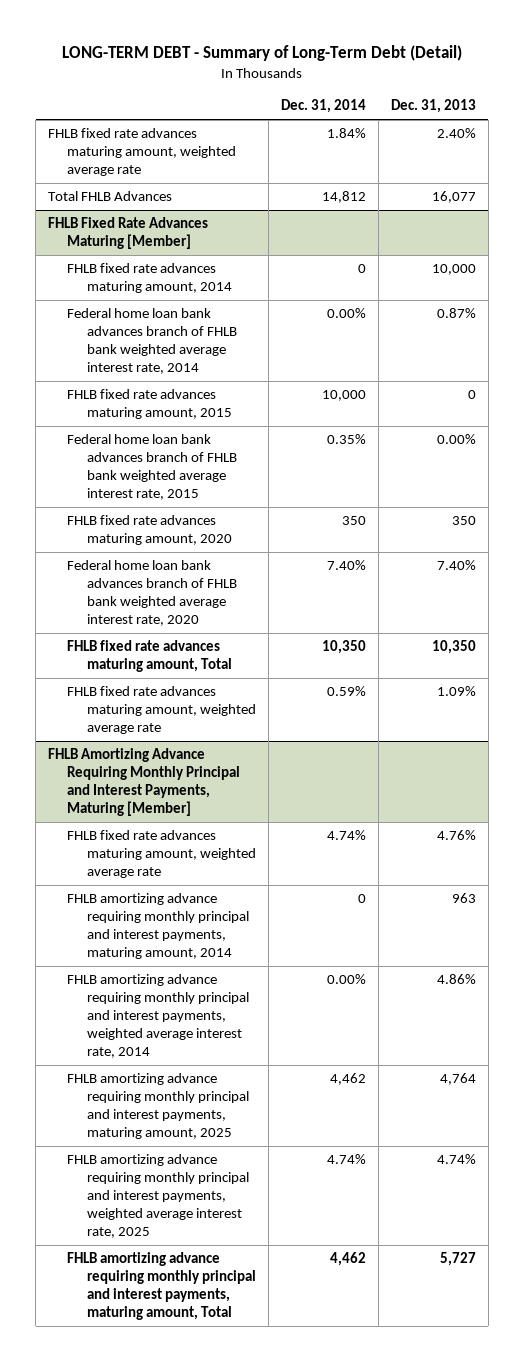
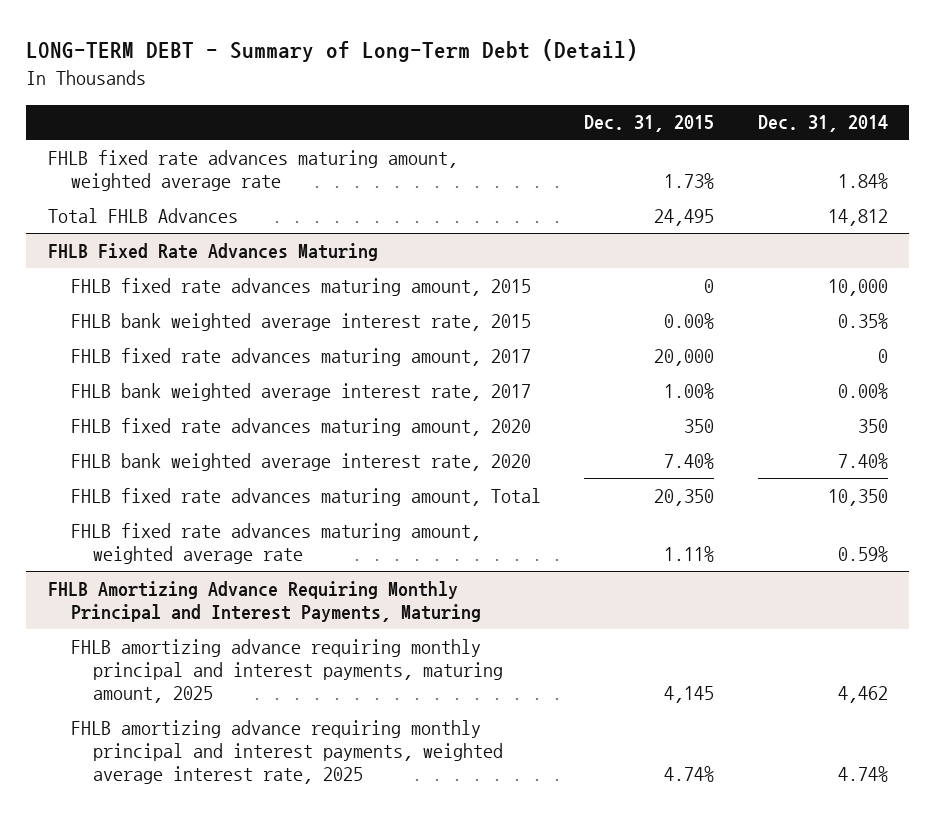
- | Dec. 31, 2014 | Dec. 31, 2013
+ | Dec. 31, 2015 | Dec. 31, 2014
- FHLB Fixed Rate Advances Maturing [Member]
- FHLB fixed rate advances maturing amount, 2014 | 0 | 10,000
- Federal home loan bank advances branch of FHLB bank weighted average interest rate, 2014 | 0.00% | 0.87%
+ FHLB Fixed Rate Advances Maturing
- Federal home loan bank advances branch of FHLB bank weighted average interest rate, 2015 | 0.35% | 0.00%
+ FHLB bank weighted average interest rate, 2015 | 0.00% | 0.35%
+ FHLB fixed rate advances maturing amount, 2017 | 20,000 | 0
+ FHLB bank weighted average interest rate, 2017 | 1.00% | 0.00%
- Federal home loan bank advances branch of FHLB bank weighted average interest rate, 2020 | 7.40% | 7.40%
+ FHLB bank weighted average interest rate, 2020 | 7.40% | 7.40%
- FHLB Amortizing Advance Requiring Monthly Principal and Interest Payments, Maturing [Member]
- FHLB fixed rate advances maturing amount, weighted average rate | 4.74% | 4.76%
- FHLB amortizing advance requiring monthly principal and interest payments, maturing amount, 2014 | 0 | 963
- FHLB amortizing advance requiring monthly principal and interest payments, weighted average interest rate, 2014 | 0.00% | 4.86%
+ FHLB Amortizing Advance Requiring Monthly Principal and Interest Payments, Maturing
- FHLB amortizing advance requiring monthly principal and interest payments, maturing amount, Total | 4,462 | 5,727

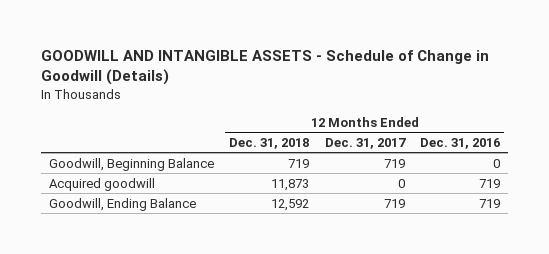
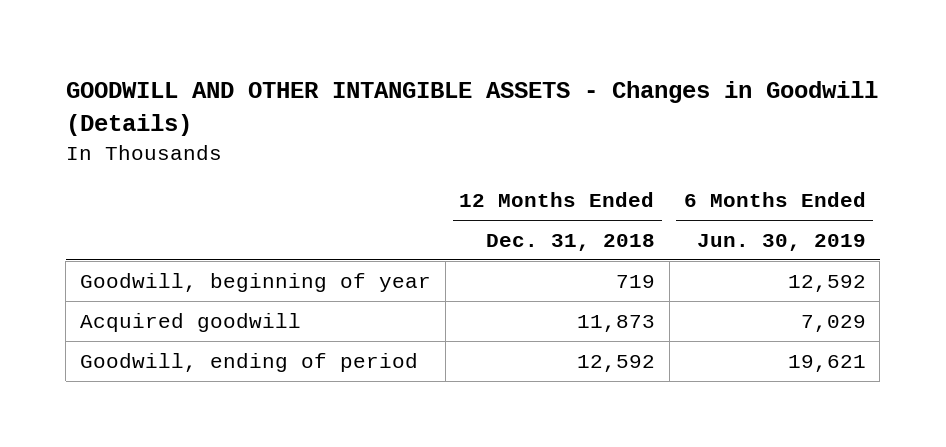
- GOODWILL AND INTANGIBLE ASSETS - Schedule of Change in Goodwill (Details)
+ GOODWILL AND OTHER INTANGIBLE ASSETS - Changes in Goodwill (Details)
- | 12 Months Ended Dec. 31, 2018 | 12 Months Ended Dec. 31, 2017 | 12 Months Ended Dec. 31, 2016
+ | 12 Months Ended Dec. 31, 2018 | 6 Months Ended Jun. 30, 2019
- Goodwill, Beginning Balance | 719 | 719 | 0
+ Goodwill, beginning of year | 719 | 12,592
- Goodwill, Ending Balance | 12,592 | 719 | 719
+ Goodwill, ending of period | 12,592 | 19,621

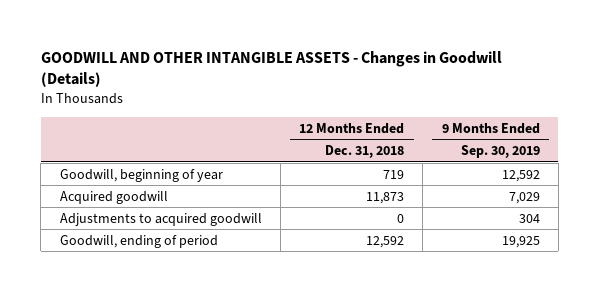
- | 12 Months Ended Dec. 31, 2018 | 6 Months Ended Jun. 30, 2019
+ | 12 Months Ended Dec. 31, 2018 | 9 Months Ended Sep. 30, 2019
+ Adjustments to acquired goodwill | 0 | 304

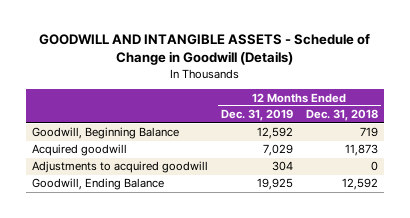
- GOODWILL AND OTHER INTANGIBLE ASSETS - Changes in Goodwill (Details)
+ GOODWILL AND INTANGIBLE ASSETS - Schedule of Change in Goodwill (Details)
- | 12 Months Ended Dec. 31, 2018 | 9 Months Ended Sep. 30, 2019
+ | 12 Months Ended Dec. 31, 2019 | 12 Months Ended Dec. 31, 2018
- Goodwill, beginning of year | 719 | 12,592
+ Goodwill, Beginning Balance | 12,592 | 719
- Goodwill, ending of period | 12,592 | 19,925
+ Goodwill, Ending Balance | 19,925 | 12,592

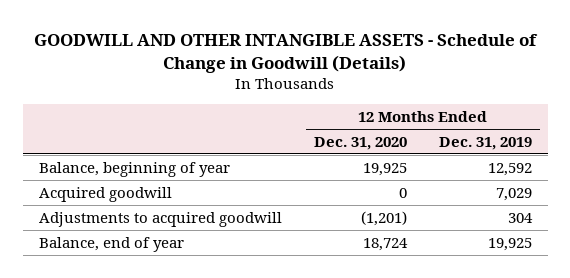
- GOODWILL AND INTANGIBLE ASSETS - Schedule of Change in Goodwill (Details)
+ GOODWILL AND OTHER INTANGIBLE ASSETS - Schedule of Change in Goodwill (Details)
- | 12 Months Ended Dec. 31, 2019 | 12 Months Ended Dec. 31, 2018
+ | 12 Months Ended Dec. 31, 2020 | 12 Months Ended Dec. 31, 2019
- Goodwill, Beginning Balance | 12,592 | 719
+ Balance, beginning of year | 19,925 | 12,592
- Goodwill, Ending Balance | 19,925 | 12,592
+ Balance, end of year | 18,724 | 19,925

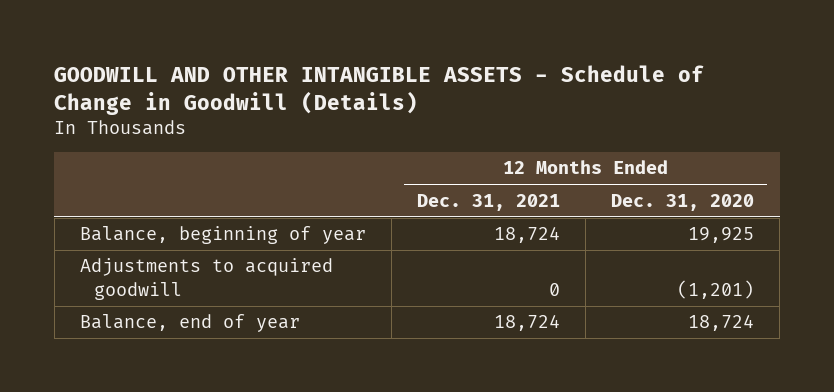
- | 12 Months Ended Dec. 31, 2020 | 12 Months Ended Dec. 31, 2019
+ | 12 Months Ended Dec. 31, 2021 | 12 Months Ended Dec. 31, 2020
- Acquired goodwill | 0 | 7,029

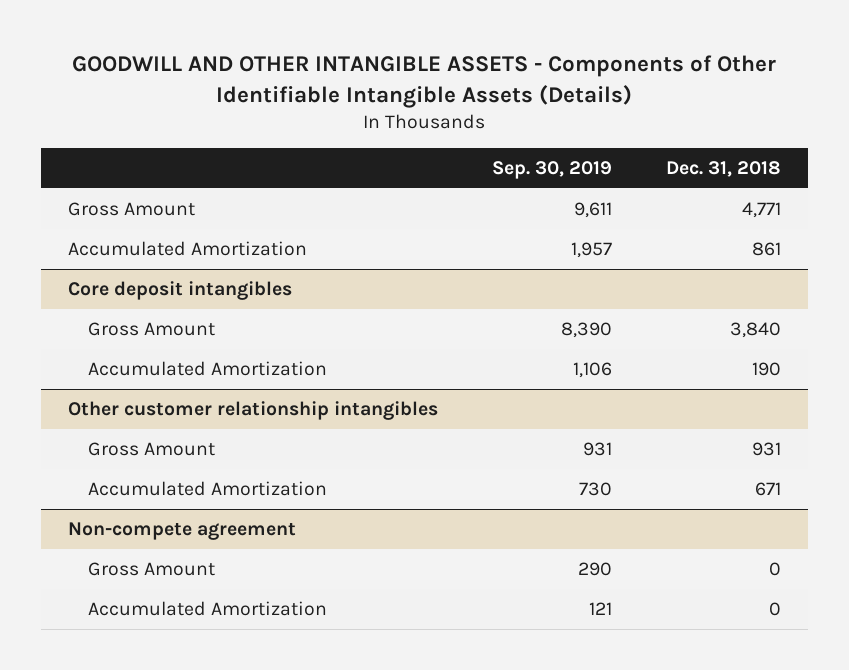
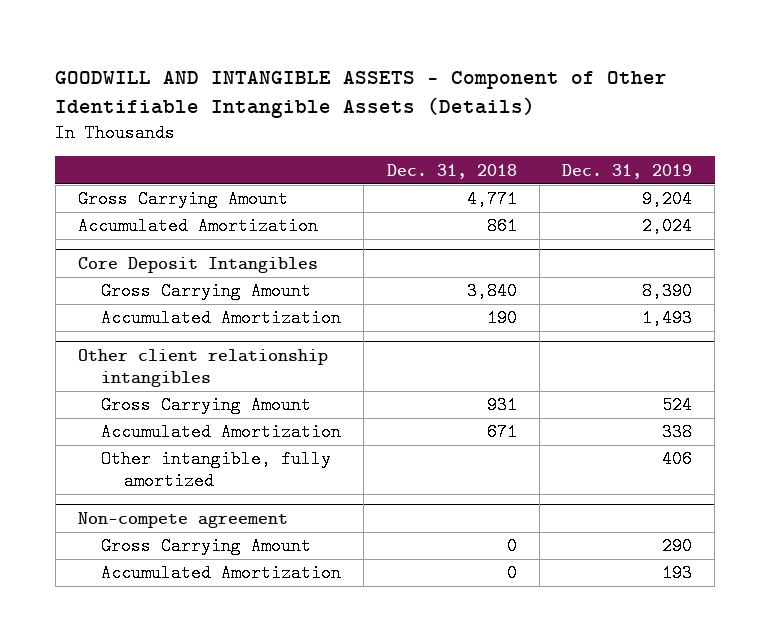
- GOODWILL AND OTHER INTANGIBLE ASSETS - Components of Other Identifiable Intangible Assets (Details)
+ GOODWILL AND INTANGIBLE ASSETS - Component of Other Identifiable Intangible Assets (Details)
- | Sep. 30, 2019 | Dec. 31, 2018
+ | Dec. 31, 2018 | Dec. 31, 2019
- Gross Amount | 9,611 | 4,771
+ Gross Carrying Amount | 4,771 | 9,204
- Core deposit intangibles
- Gross Amount | 8,390 | 3,840
+ Core Deposit Intangibles
+ Gross Carrying Amount | 3,840 | 8,390
- Other customer relationship intangibles
- Gross Amount | 931 | 931
+ Other client relationship intangibles
+ Gross Carrying Amount | 931 | 524
+ Other intangible, fully amortized | | 406
@ Non-compete agreement
- Gross Amount | 290 | 0
+ Gross Carrying Amount | 0 | 290

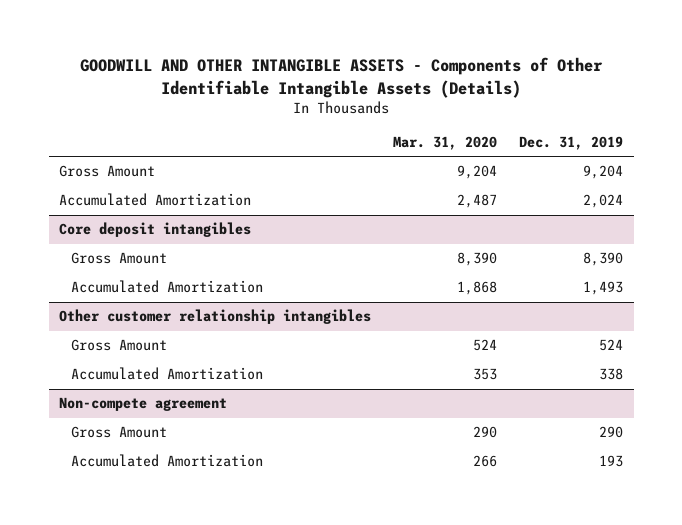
- GOODWILL AND INTANGIBLE ASSETS - Component of Other Identifiable Intangible Assets (Details)
+ GOODWILL AND OTHER INTANGIBLE ASSETS - Components of Other Identifiable Intangible Assets (Details)
- | Dec. 31, 2018 | Dec. 31, 2019
+ | Mar. 31, 2020 | Dec. 31, 2019
- Gross Carrying Amount | 4,771 | 9,204
+ Gross Amount | 9,204 | 9,204
- Core Deposit Intangibles
- Gross Carrying Amount | 3,840 | 8,390
+ Core deposit intangibles
+ Gross Amount | 8,390 | 8,390
- Other client relationship intangibles
- Gross Carrying Amount | 931 | 524
+ Other customer relationship intangibles
+ Gross Amount | 524 | 524
- Other intangible, fully amortized | | 406
@ Non-compete agreement
- Gross Carrying Amount | 0 | 290
+ Gross Amount | 290 | 290

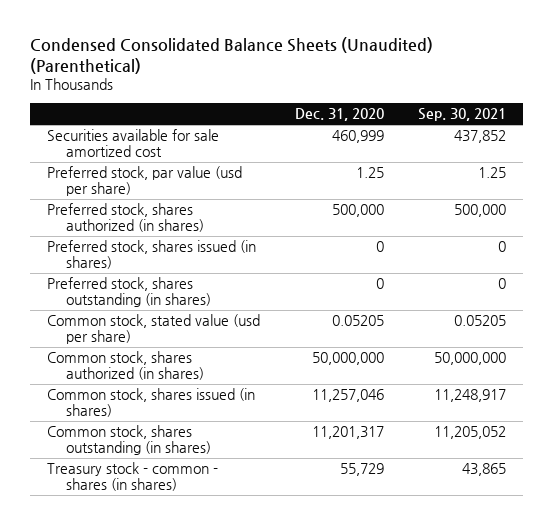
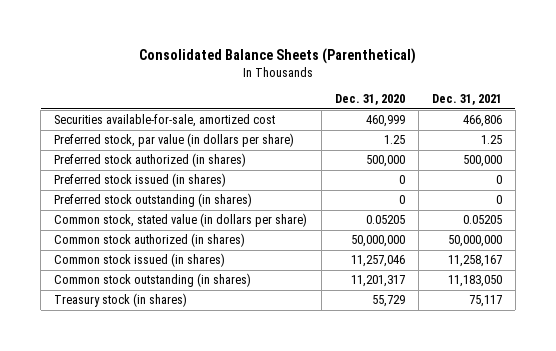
- Condensed Consolidated Balance Sheets (Unaudited) (Parenthetical)
+ Consolidated Balance Sheets (Parenthetical)
- | Dec. 31, 2020 | Sep. 30, 2021
+ | Dec. 31, 2020 | Dec. 31, 2021
- Securities available for sale amortized cost | 460,999 | 437,852
- Preferred stock, par value (usd per share) | 1.25 | 1.25
- Preferred stock, shares authorized (in shares) | 500,000 | 500,000
- Preferred stock, shares issued (in shares) | 0 | 0
- Preferred stock, shares outstanding (in shares) | 0 | 0
- Common stock, stated value (usd per share) | 0.05205 | 0.05205
- Common stock, shares authorized (in shares) | 50,000,000 | 50,000,000
- Common stock, shares issued (in shares) | 11,257,046 | 11,248,917
- Common stock, shares outstanding (in shares) | 11,201,317 | 11,205,052
- Treasury stock - common - shares (in shares) | 55,729 | 43,865
+ Securities available-for-sale, amortized cost | 460,999 | 466,806
+ Preferred stock, par value (in dollars per share) | 1.25 | 1.25
+ Preferred stock authorized (in shares) | 500,000 | 500,000
+ Preferred stock issued (in shares) | 0 | 0
+ Preferred stock outstanding (in shares) | 0 | 0
+ Common stock, stated value (in dollars per share) | 0.05205 | 0.05205
+ Common stock authorized (in shares) | 50,000,000 | 50,000,000
+ Common stock issued (in shares) | 11,257,046 | 11,258,167
+ Common stock outstanding (in shares) | 11,201,317 | 11,183,050
+ Treasury stock (in shares) | 55,729 | 75,117

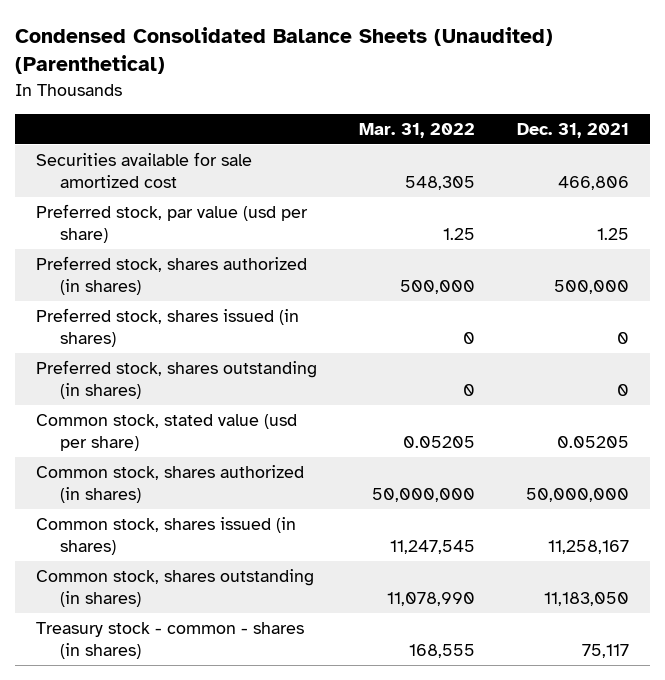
- Consolidated Balance Sheets (Parenthetical)
+ Condensed Consolidated Balance Sheets (Unaudited) (Parenthetical)
- | Dec. 31, 2020 | Dec. 31, 2021
+ | Mar. 31, 2022 | Dec. 31, 2021
- Securities available-for-sale, amortized cost | 460,999 | 466,806
- Preferred stock, par value (in dollars per share) | 1.25 | 1.25
- Preferred stock authorized (in shares) | 500,000 | 500,000
- Preferred stock issued (in shares) | 0 | 0
- Preferred stock outstanding (in shares) | 0 | 0
- Common stock, stated value (in dollars per share) | 0.05205 | 0.05205
- Common stock authorized (in shares) | 50,000,000 | 50,000,000
- Common stock issued (in shares) | 11,257,046 | 11,258,167
- Common stock outstanding (in shares) | 11,201,317 | 11,183,050
- Treasury stock (in shares) | 55,729 | 75,117
+ Securities available for sale amortized cost | 548,305 | 466,806
+ Preferred stock, par value (usd per share) | 1.25 | 1.25
+ Preferred stock, shares authorized (in shares) | 500,000 | 500,000
+ Preferred stock, shares issued (in shares) | 0 | 0
+ Preferred stock, shares outstanding (in shares) | 0 | 0
+ Common stock, stated value (usd per share) | 0.05205 | 0.05205
+ Common stock, shares authorized (in shares) | 50,000,000 | 50,000,000
+ Common stock, shares issued (in shares) | 11,247,545 | 11,258,167
+ Common stock, shares outstanding (in shares) | 11,078,990 | 11,183,050
+ Treasury stock - common - shares (in shares) | 168,555 | 75,117

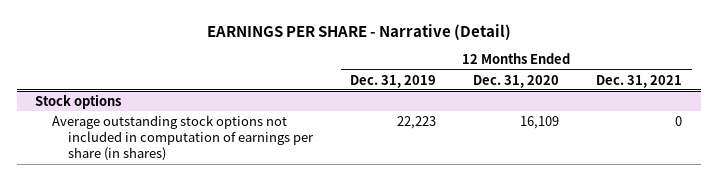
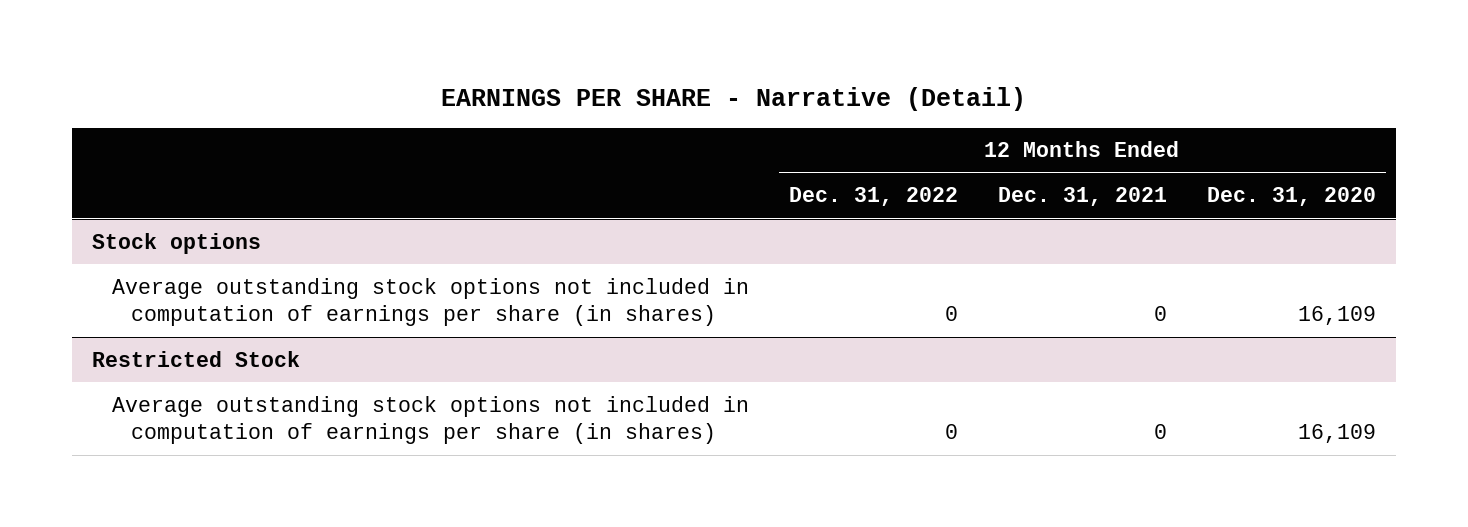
- | 12 Months Ended Dec. 31, 2019 | 12 Months Ended Dec. 31, 2020 | 12 Months Ended Dec. 31, 2021
+ | 12 Months Ended Dec. 31, 2022 | 12 Months Ended Dec. 31, 2021 | 12 Months Ended Dec. 31, 2020
+ Restricted Stock
+ Average outstanding stock options not included in computation of earnings per share (in shares) | 0 | 0 | 16,109

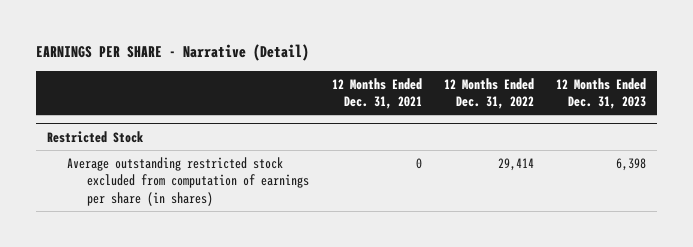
- | 12 Months Ended Dec. 31, 2022 | 12 Months Ended Dec. 31, 2021 | 12 Months Ended Dec. 31, 2020
+ | 12 Months Ended Dec. 31, 2021 | 12 Months Ended Dec. 31, 2022 | 12 Months Ended Dec. 31, 2023
- Stock options
- Average outstanding stock options not included in computation of earnings per share (in shares) | 0 | 0 | 16,109
@ Restricted Stock
- Average outstanding stock options not included in computation of earnings per share (in shares) | 0 | 0 | 16,109
+ Average outstanding restricted stock excluded from computation of earnings per share (in shares) | 0 | 29,414 | 6,398

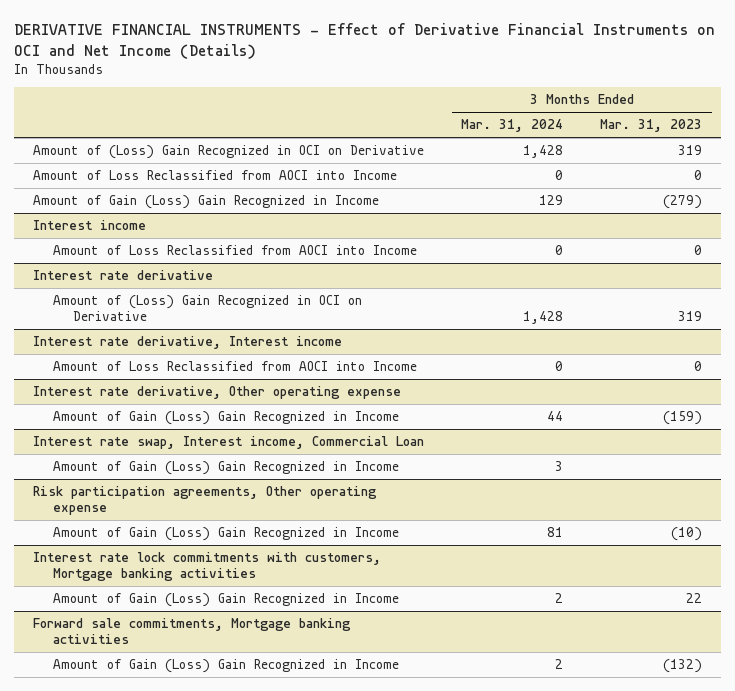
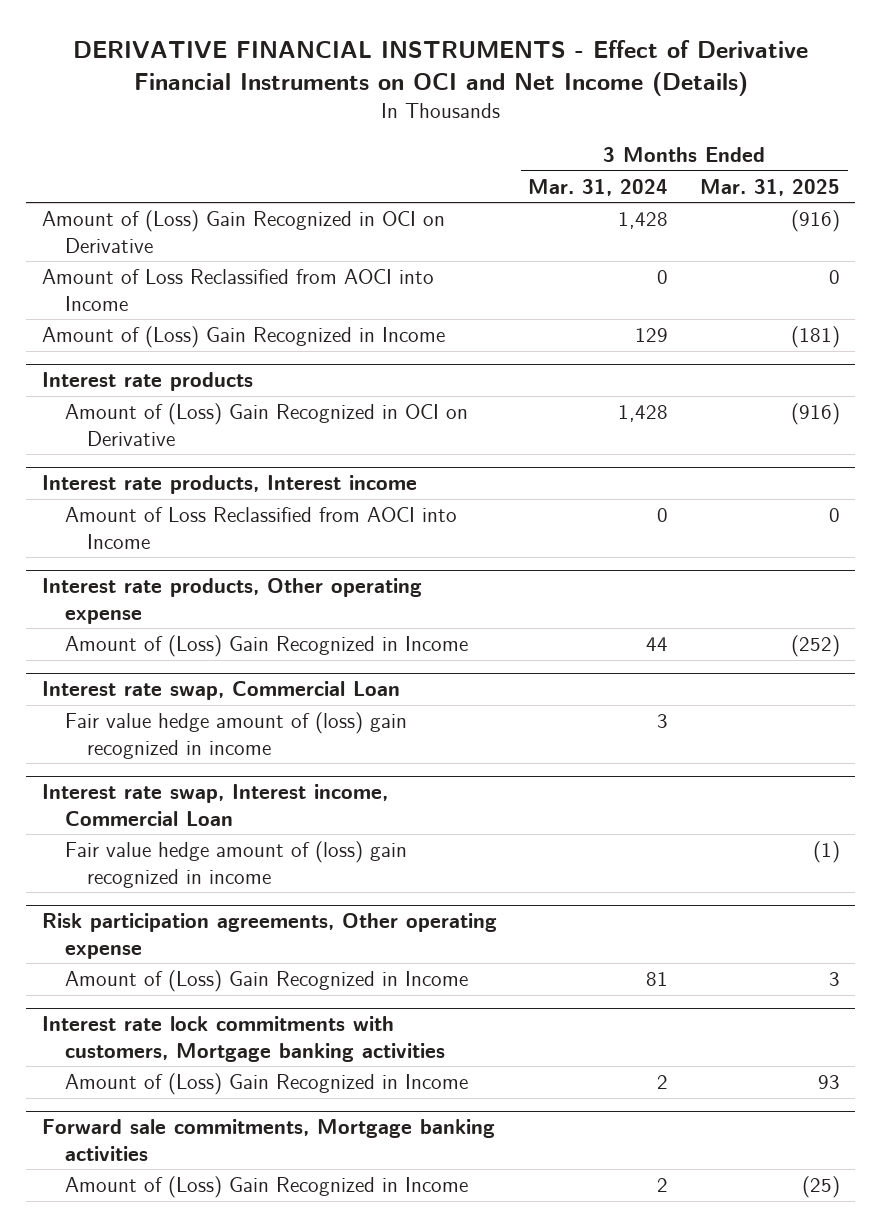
- | 3 Months Ended Mar. 31, 2024 | 3 Months Ended Mar. 31, 2023
+ | 3 Months Ended Mar. 31, 2024 | 3 Months Ended Mar. 31, 2025
- Amount of Gain (Loss) Gain Recognized in Income | 129 | (279)
- Interest income
- Amount of Loss Reclassified from AOCI into Income | 0 | 0
- Interest rate derivative
+ Amount of (Loss) Gain Recognized in Income | 129 | (181)
+ Interest rate products
- Interest rate derivative, Interest income
+ Interest rate products, Interest income
- Interest rate derivative, Other operating expense
- Amount of Gain (Loss) Gain Recognized in Income | 44 | (159)
+ Interest rate products, Other operating expense
+ Amount of (Loss) Gain Recognized in Income | 44 | (252)
+ Interest rate swap, Commercial Loan
+ Fair value hedge amount of (loss) gain recognized in income | 3 |
@ Interest rate swap, Interest income, Commercial Loan
- Amount of Gain (Loss) Gain Recognized in Income | 3 |
+ Fair value hedge amount of (loss) gain recognized in income | | (1)
@ Risk participation agreements, Other operating expense
- Amount of Gain (Loss) Gain Recognized in Income | 81 | (10)
+ Amount of (Loss) Gain Recognized in Income | 81 | 3
@ Interest rate lock commitments with customers, Mortgage banking activities
- Amount of Gain (Loss) Gain Recognized in Income | 2 | 22
+ Amount of (Loss) Gain Recognized in Income | 2 | 93
@ Forward sale commitments, Mortgage banking activities
- Amount of Gain (Loss) Gain Recognized in Income | 2 | (132)
+ Amount of (Loss) Gain Recognized in Income | 2 | (25)

